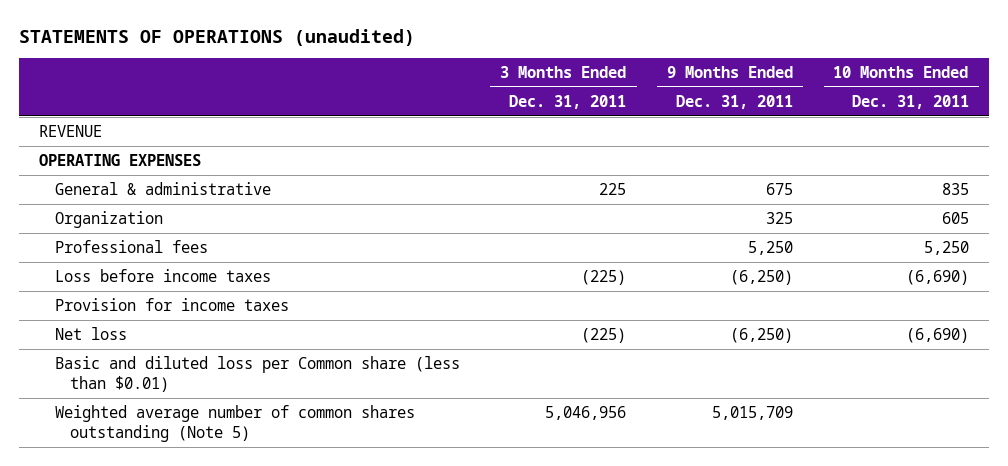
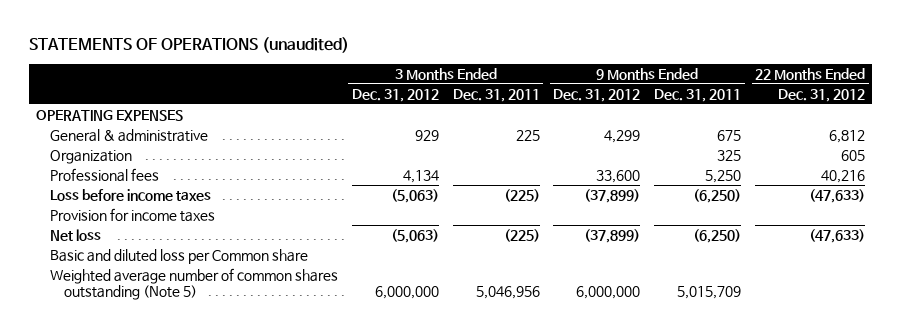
- | 3 Months Ended Dec. 31, 2011 | 9 Months Ended Dec. 31, 2011 | 10 Months Ended Dec. 31, 2011
+ | 3 Months Ended Dec. 31, 2012 | 3 Months Ended Dec. 31, 2011 | 9 Months Ended Dec. 31, 2012 | 9 Months Ended Dec. 31, 2011 | 22 Months Ended Dec. 31, 2012
- REVENUE
- Basic and diluted loss per Common share (less than $0.01)
+ Basic and diluted loss per Common share

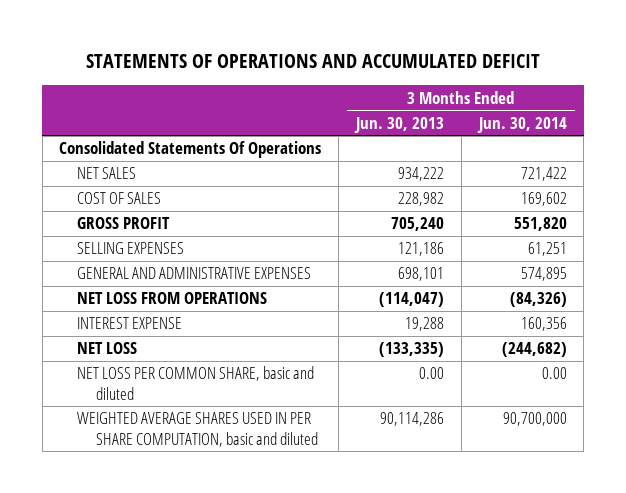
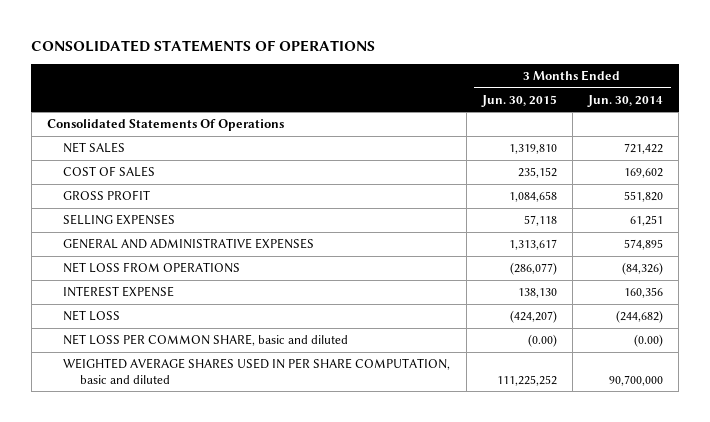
- STATEMENTS OF OPERATIONS AND ACCUMULATED DEFICIT
+ CONSOLIDATED STATEMENTS OF OPERATIONS
- | 3 Months Ended Jun. 30, 2013 | 3 Months Ended Jun. 30, 2014
+ | 3 Months Ended Jun. 30, 2015 | 3 Months Ended Jun. 30, 2014
- NET LOSS PER COMMON SHARE, basic and diluted | 0.00 | 0.00
+ NET LOSS PER COMMON SHARE, basic and diluted | (0.00) | (0.00)

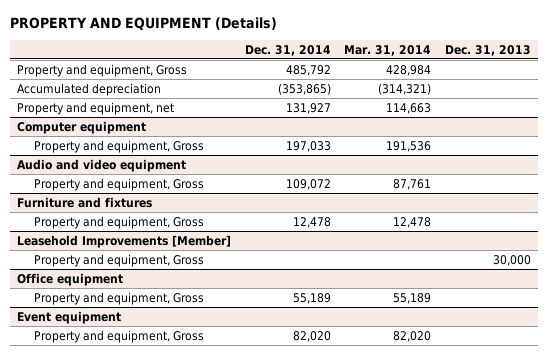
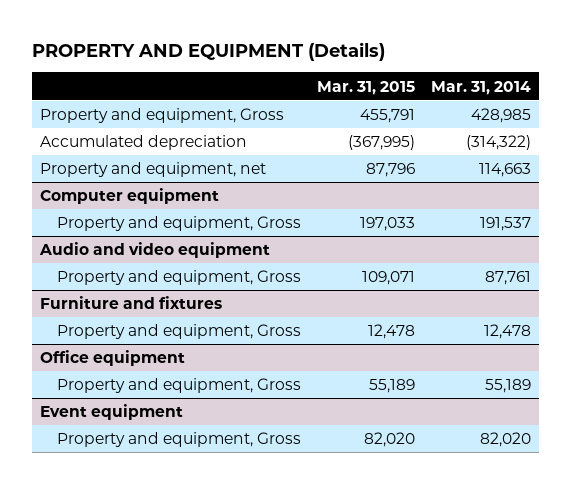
- | Dec. 31, 2014 | Mar. 31, 2014 | Dec. 31, 2013
+ | Mar. 31, 2015 | Mar. 31, 2014
- Property and equipment, Gross | 485,792 | 428,984 |
- Accumulated depreciation | (353,865) | (314,321) |
+ Property and equipment, Gross | 455,791 | 428,985
+ Accumulated depreciation | (367,995) | (314,322)
@ Computer equipment
- Property and equipment, Gross | 197,033 | 191,536 |
+ Property and equipment, Gross | 197,033 | 191,537
- Leasehold Improvements [Member]
- Property and equipment, Gross | | | 30,000

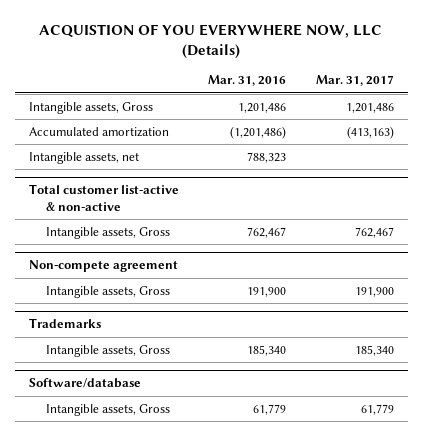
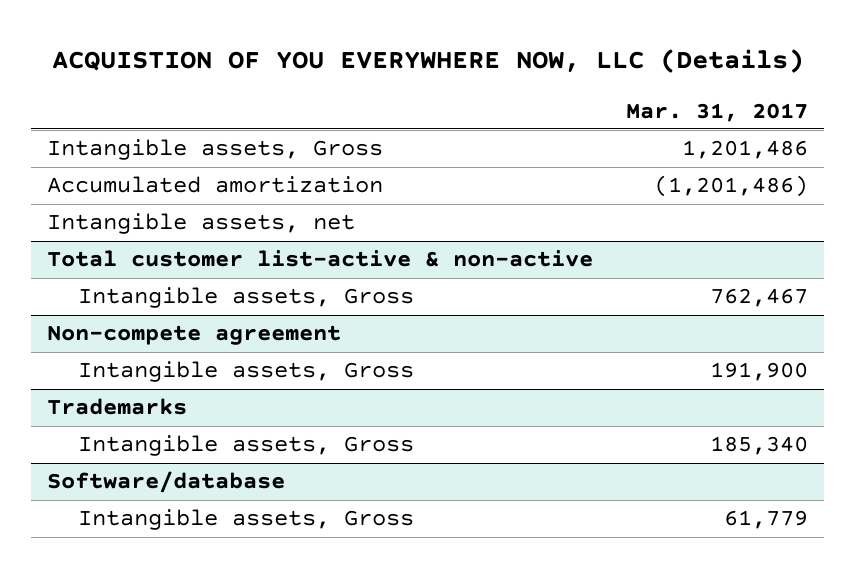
- | Mar. 31, 2016 | Mar. 31, 2017
+ | Mar. 31, 2017
- Accumulated amortization | (1,201,486) | (413,163)
+ Accumulated amortization | (1,201,486)

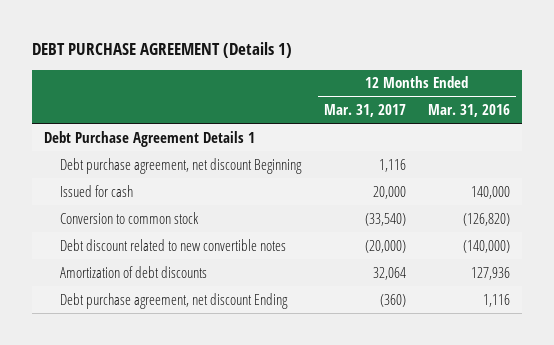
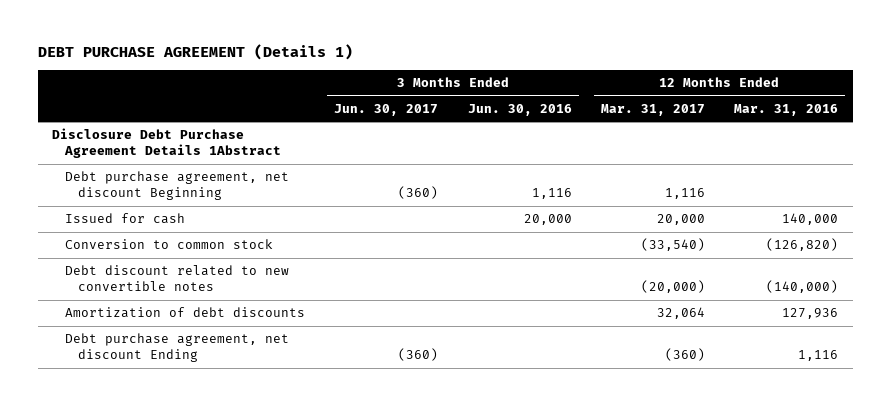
- | 12 Months Ended Mar. 31, 2017 | 12 Months Ended Mar. 31, 2016
+ | 3 Months Ended Jun. 30, 2017 | 3 Months Ended Jun. 30, 2016 | 12 Months Ended Mar. 31, 2017 | 12 Months Ended Mar. 31, 2016
- Debt Purchase Agreement Details 1
+ Disclosure Debt Purchase Agreement Details 1Abstract

